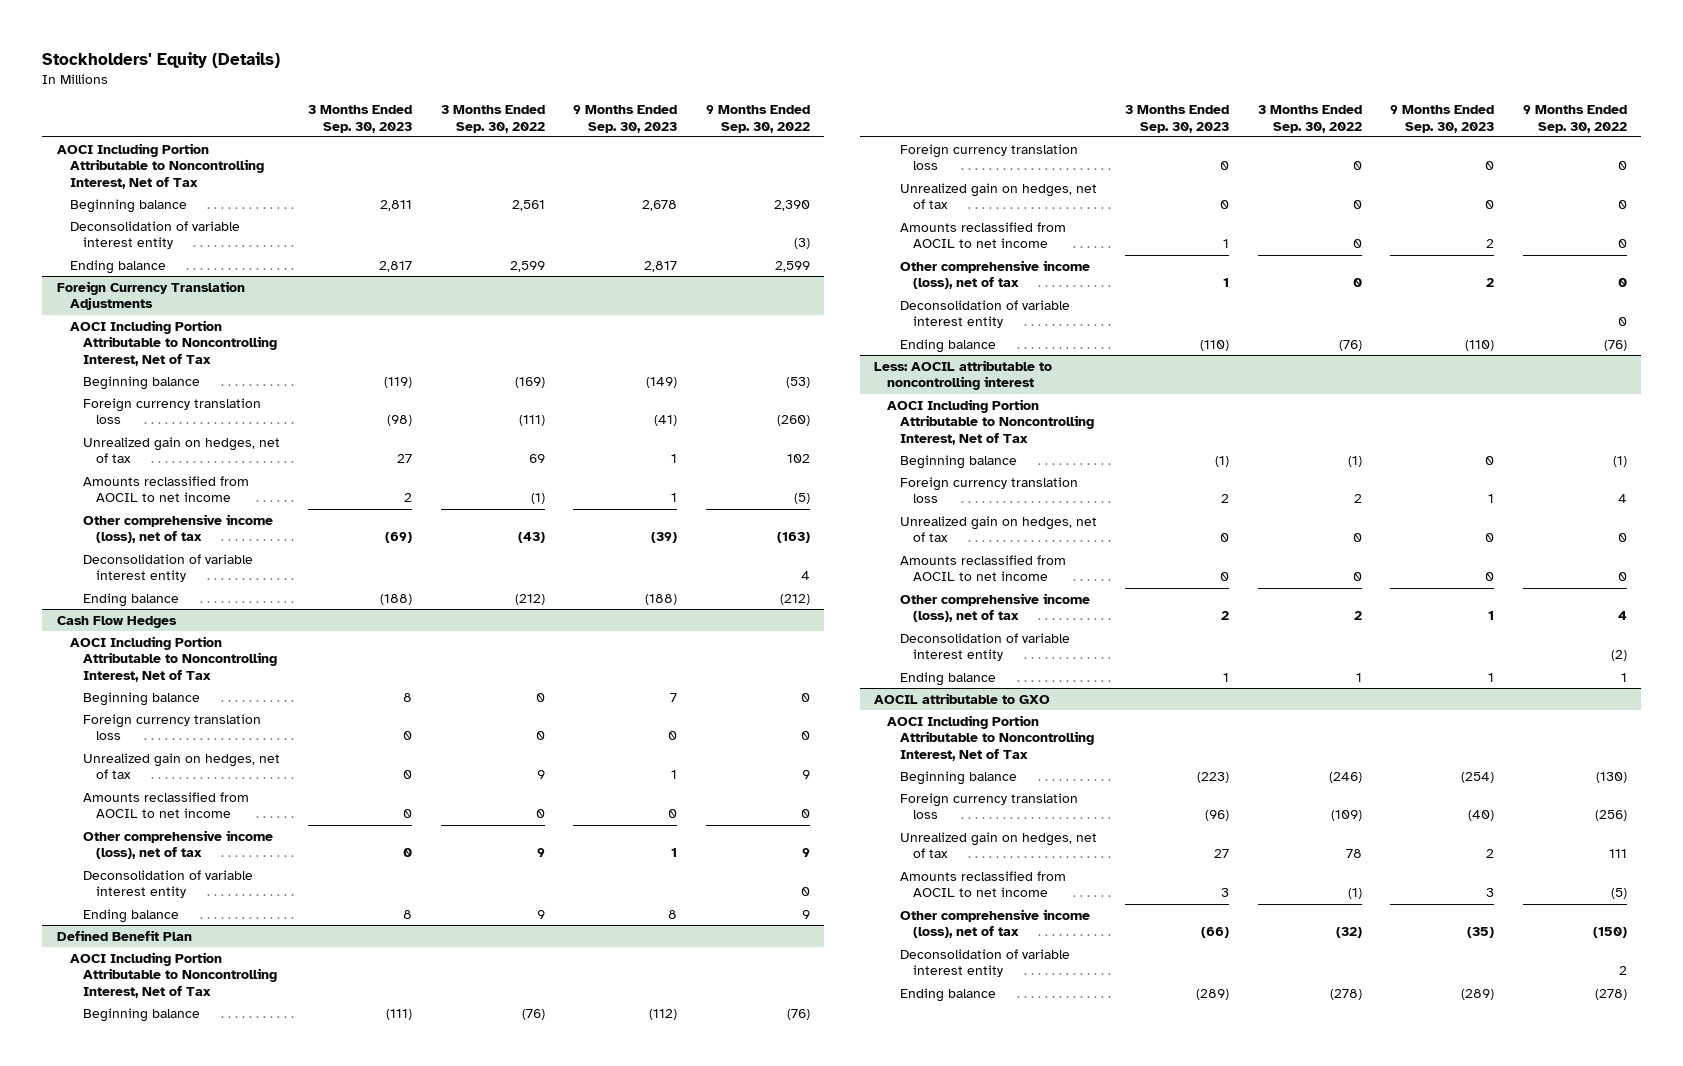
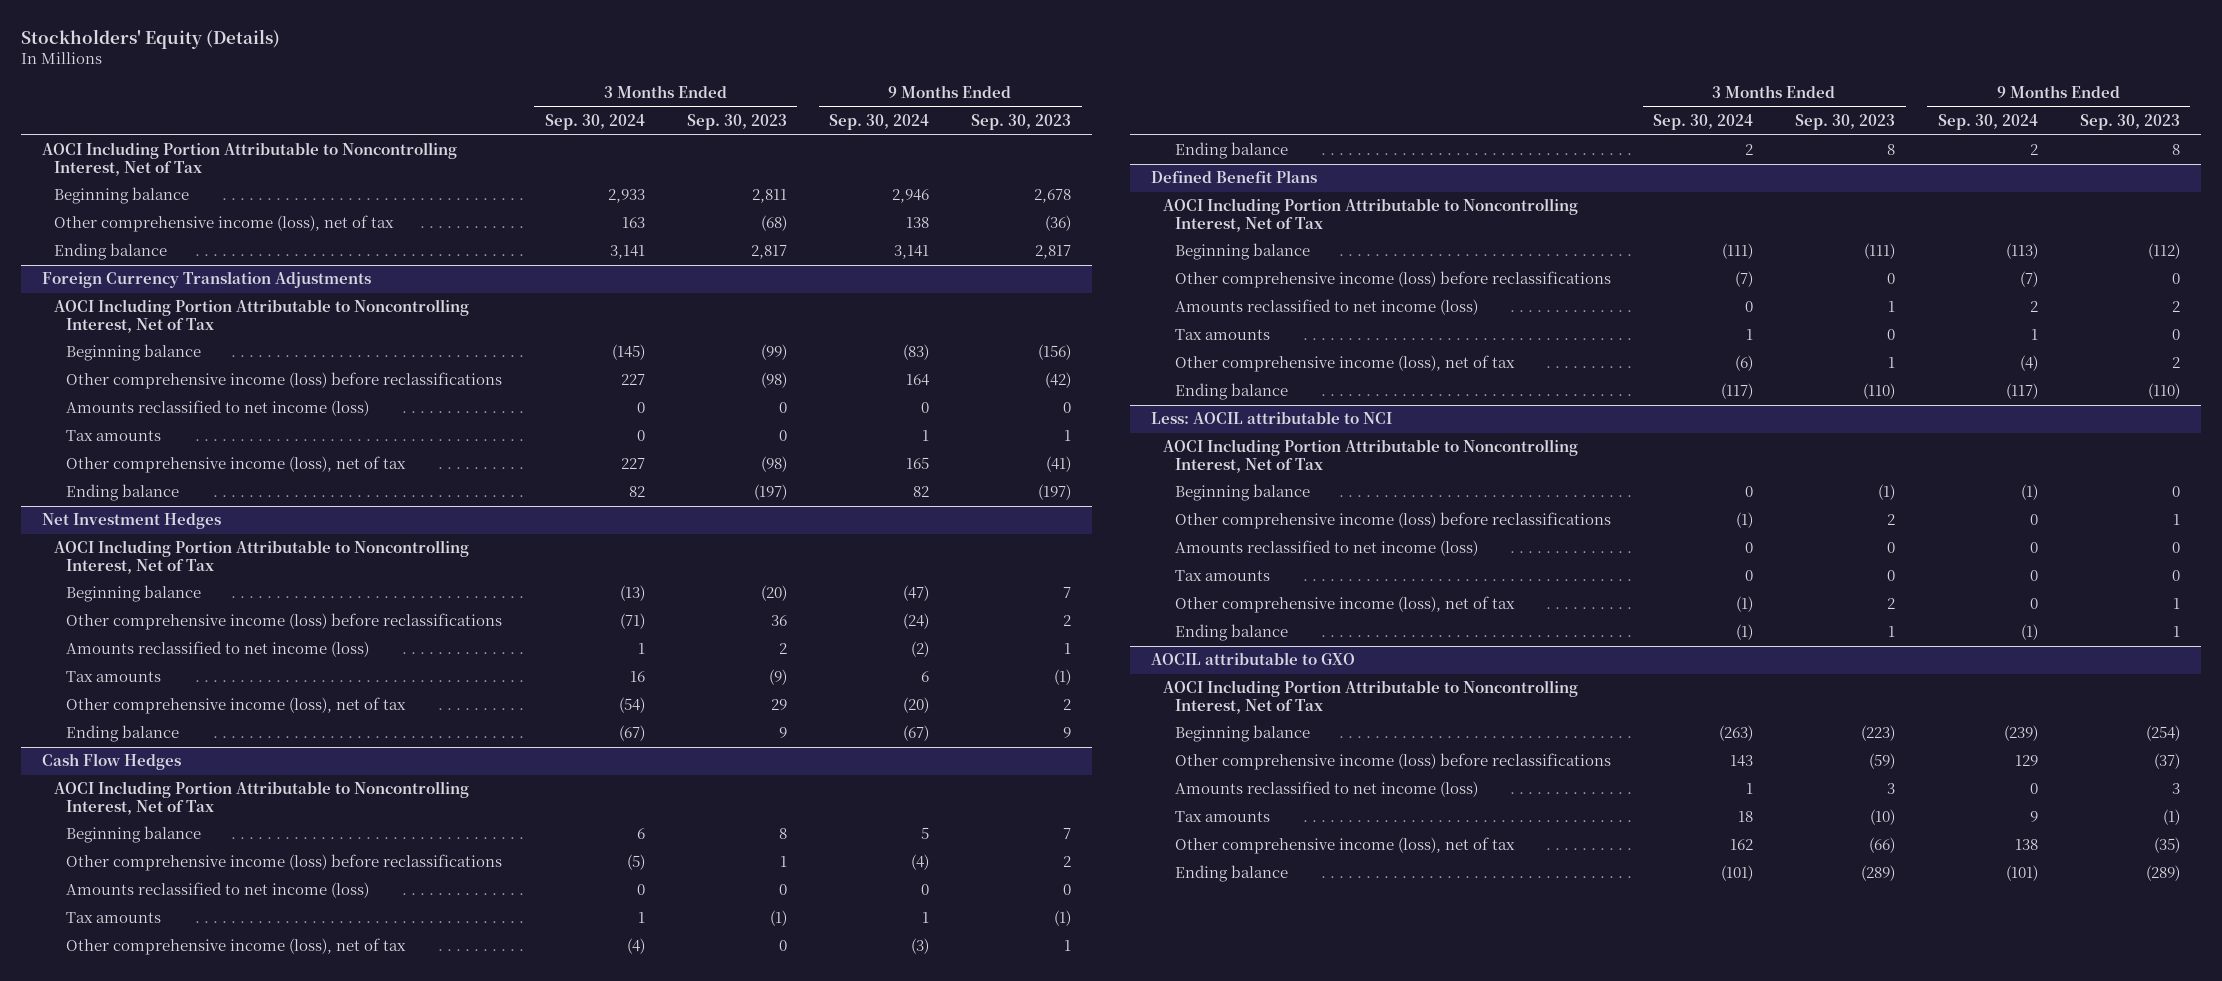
- | 3 Months Ended Sep. 30, 2023 | 3 Months Ended Sep. 30, 2022 | 9 Months Ended Sep. 30, 2023 | 9 Months Ended Sep. 30, 2022
+ | 3 Months Ended Sep. 30, 2024 | 3 Months Ended Sep. 30, 2023 | 9 Months Ended Sep. 30, 2024 | 9 Months Ended Sep. 30, 2023
- Deconsolidation of variable interest entity | | | | (3)
+ Other comprehensive income (loss), net of tax | 163 | (68) | 138 | (36)
@ Foreign Currency Translation Adjustments
- Beginning balance | (119) | (169) | (149) | (53)
- Foreign currency translation loss | (98) | (111) | (41) | (260)
- Unrealized gain on hedges, net of tax | 27 | 69 | 1 | 102
- Amounts reclassified from AOCIL to net income | 2 | (1) | 1 | (5)
- Other comprehensive income (loss), net of tax | (69) | (43) | (39) | (163)
- Deconsolidation of variable interest entity | | | | 4
- Ending balance | (188) | (212) | (188) | (212)
+ Beginning balance | (145) | (99) | (83) | (156)
+ Other comprehensive income (loss) before reclassifications | 227 | (98) | 164 | (42)
+ Amounts reclassified to net income (loss) | 0 | 0 | 0 | 0
+ Tax amounts | 0 | 0 | 1 | 1
+ Other comprehensive income (loss), net of tax | 227 | (98) | 165 | (41)
+ Ending balance | 82 | (197) | 82 | (197)
+ Net Investment Hedges
+ AOCI Including Portion Attributable to Noncontrolling Interest, Net of Tax
+ Beginning balance | (13) | (20) | (47) | 7
+ Other comprehensive income (loss) before reclassifications | (71) | 36 | (24) | 2
+ Amounts reclassified to net income (loss) | 1 | 2 | (2) | 1
+ Tax amounts | 16 | (9) | 6 | (1)
+ Other comprehensive income (loss), net of tax | (54) | 29 | (20) | 2
+ Ending balance | (67) | 9 | (67) | 9
@ Cash Flow Hedges
- Foreign currency translation loss | 0 | 0 | 0 | 0
- Unrealized gain on hedges, net of tax | 0 | 9 | 1 | 9
- Amounts reclassified from AOCIL to net income | 0 | 0 | 0 | 0
+ Other comprehensive income (loss) before reclassifications | (5) | 1 | (4) | 2
+ Amounts reclassified to net income (loss) | 0 | 0 | 0 | 0
+ Tax amounts | 1 | (1) | 1 | (1)
- Deconsolidation of variable interest entity | | | | 0
- Defined Benefit Plan
+ Defined Benefit Plans
- Foreign currency translation loss | 0 | 0 | 0 | 0
- Unrealized gain on hedges, net of tax | 0 | 0 | 0 | 0
- Amounts reclassified from AOCIL to net income | 1 | 0 | 2 | 0
+ Other comprehensive income (loss) before reclassifications | (7) | 0 | (7) | 0
+ Amounts reclassified to net income (loss) | 0 | 1 | 2 | 2
+ Tax amounts | 1 | 0 | 1 | 0
- Deconsolidation of variable interest entity | | | | 0
- Less: AOCIL attributable to noncontrolling interest
+ Less: AOCIL attributable to NCI
- Foreign currency translation loss | 2 | 2 | 1 | 4
- Unrealized gain on hedges, net of tax | 0 | 0 | 0 | 0
- Amounts reclassified from AOCIL to net income | 0 | 0 | 0 | 0
+ Other comprehensive income (loss) before reclassifications | (1) | 2 | 0 | 1
+ Amounts reclassified to net income (loss) | 0 | 0 | 0 | 0
+ Tax amounts | 0 | 0 | 0 | 0
- Deconsolidation of variable interest entity | | | | (2)
@ AOCIL attributable to GXO
- Foreign currency translation loss | (96) | (109) | (40) | (256)
- Unrealized gain on hedges, net of tax | 27 | 78 | 2 | 111
- Amounts reclassified from AOCIL to net income | 3 | (1) | 3 | (5)
+ Other comprehensive income (loss) before reclassifications | 143 | (59) | 129 | (37)
+ Amounts reclassified to net income (loss) | 1 | 3 | 0 | 3
+ Tax amounts | 18 | (10) | 9 | (1)
- Deconsolidation of variable interest entity | | | | 2

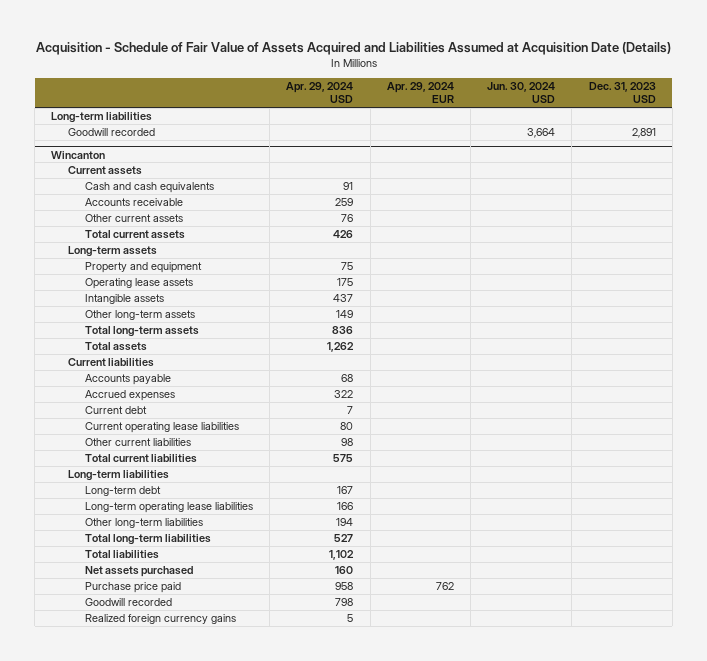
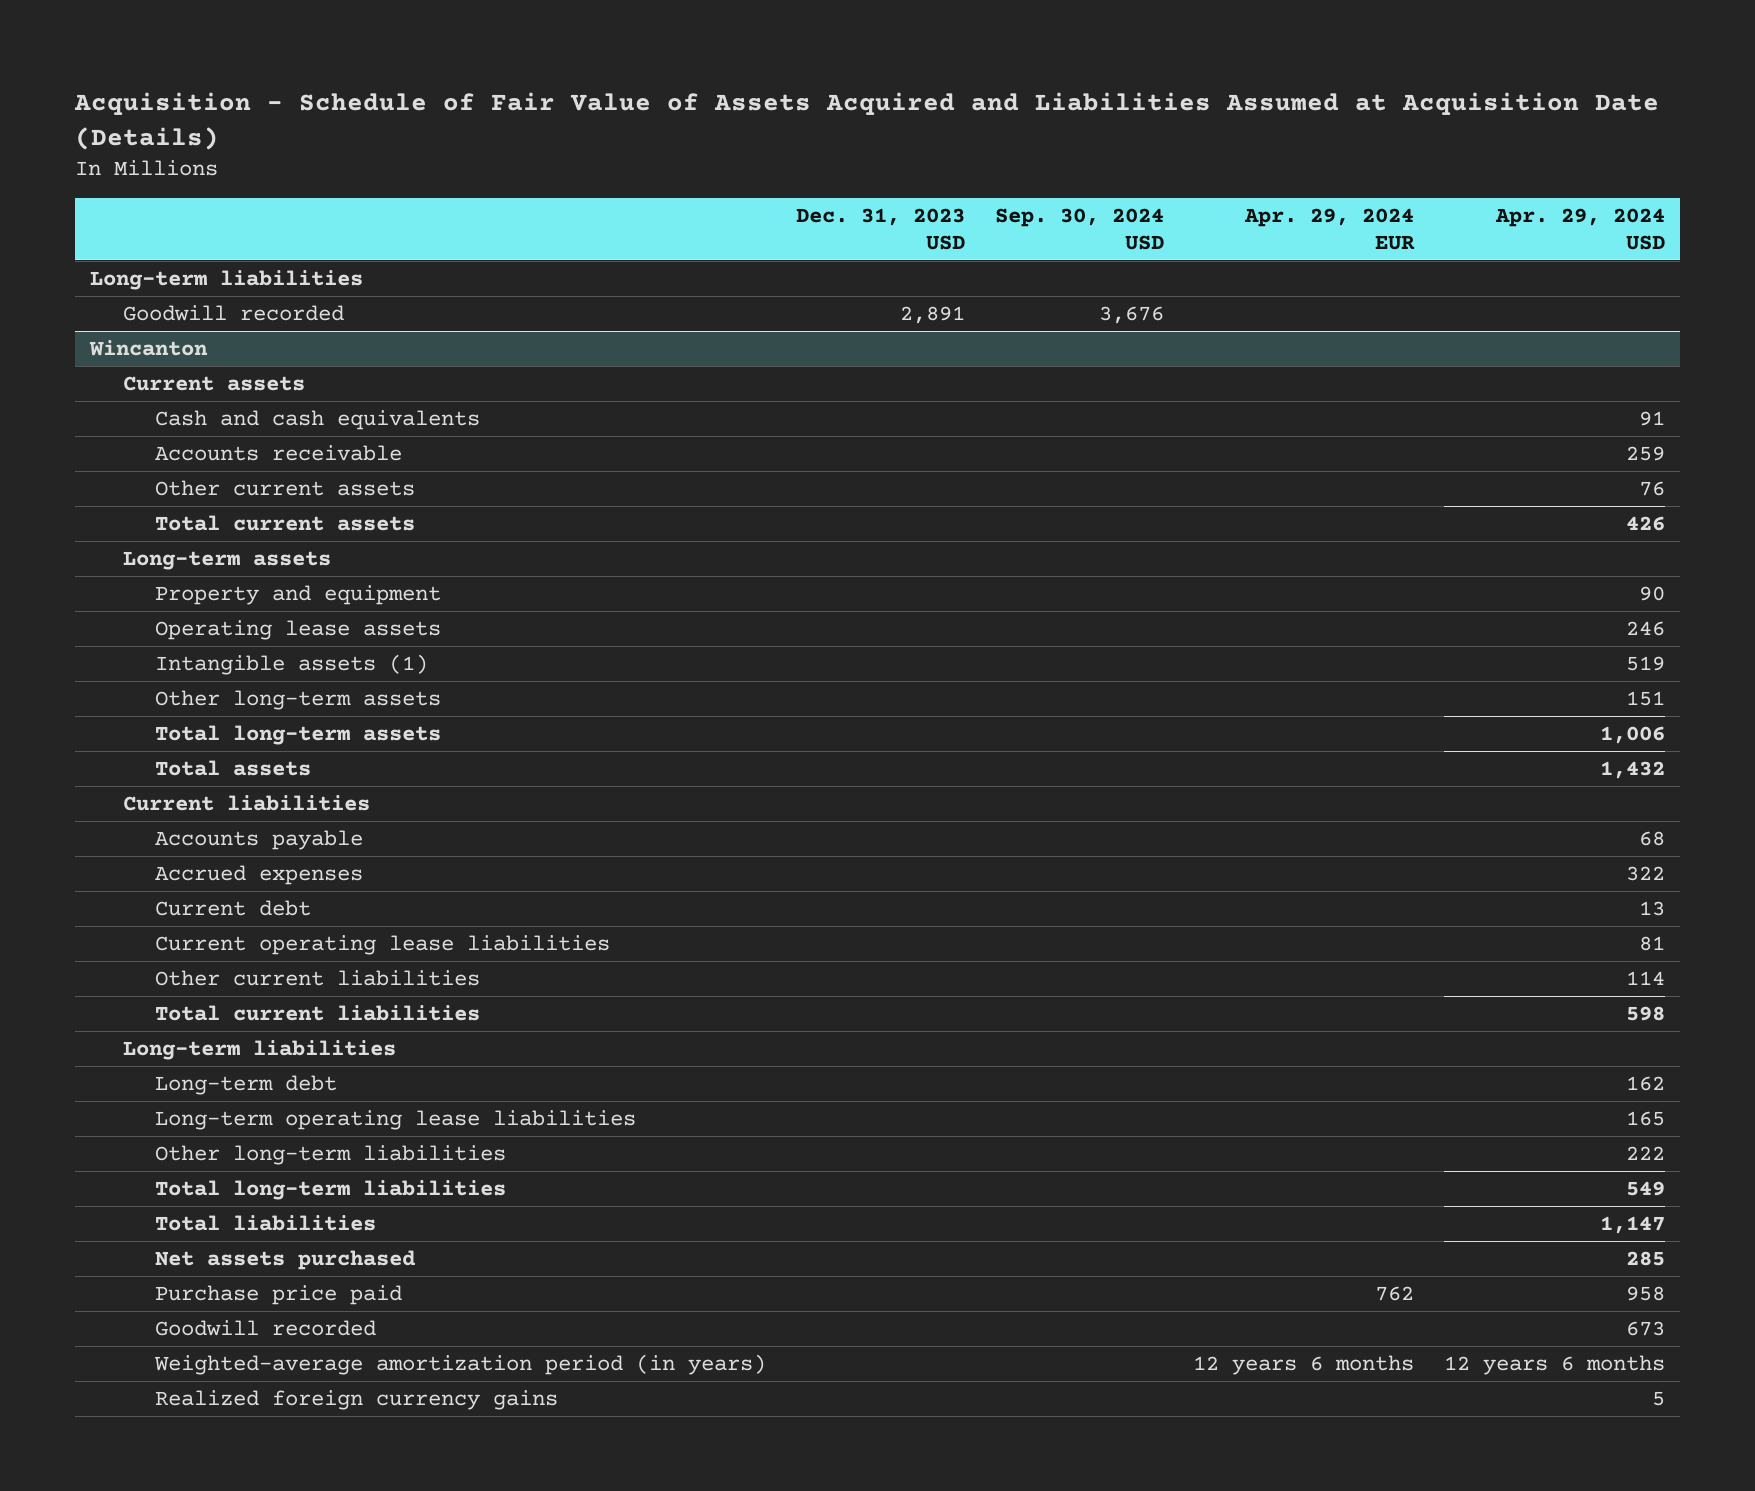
- | Apr. 29, 2024 USD | Apr. 29, 2024 EUR | Jun. 30, 2024 USD | Dec. 31, 2023 USD
+ | Dec. 31, 2023 USD | Sep. 30, 2024 USD | Apr. 29, 2024 EUR | Apr. 29, 2024 USD
@ Wincanton
- Property and equipment | 75 | | |
- Operating lease assets | 175 | | |
- Intangible assets | 437 | | |
- Other long-term assets | 149 | | |
- Total long-term assets | 836 | | |
- Total assets | 1,262 | | |
+ Property and equipment | | | | 90
+ Operating lease assets | | | | 246
+ Intangible assets (1) | | | | 519
+ Other long-term assets | | | | 151
+ Total long-term assets | | | | 1,006
+ Total assets | | | | 1,432
- Current debt | 7 | | |
- Current operating lease liabilities | 80 | | |
- Other current liabilities | 98 | | |
- Total current liabilities | 575 | | |
+ Current debt | | | | 13
+ Current operating lease liabilities | | | | 81
+ Other current liabilities | | | | 114
+ Total current liabilities | | | | 598
- Long-term debt | 167 | | |
- Long-term operating lease liabilities | 166 | | |
- Other long-term liabilities | 194 | | |
- Total long-term liabilities | 527 | | |
- Total liabilities | 1,102 | | |
- Net assets purchased | 160 | | |
+ Long-term debt | | | | 162
+ Long-term operating lease liabilities | | | | 165
+ Other long-term liabilities | | | | 222
+ Total long-term liabilities | | | | 549
+ Total liabilities | | | | 1,147
+ Net assets purchased | | | | 285
- Goodwill recorded | 798 | | |
+ Goodwill recorded | | | | 673
+ Weighted-average amortization period (in years) | | | 12 years 6 months | 12 years 6 months

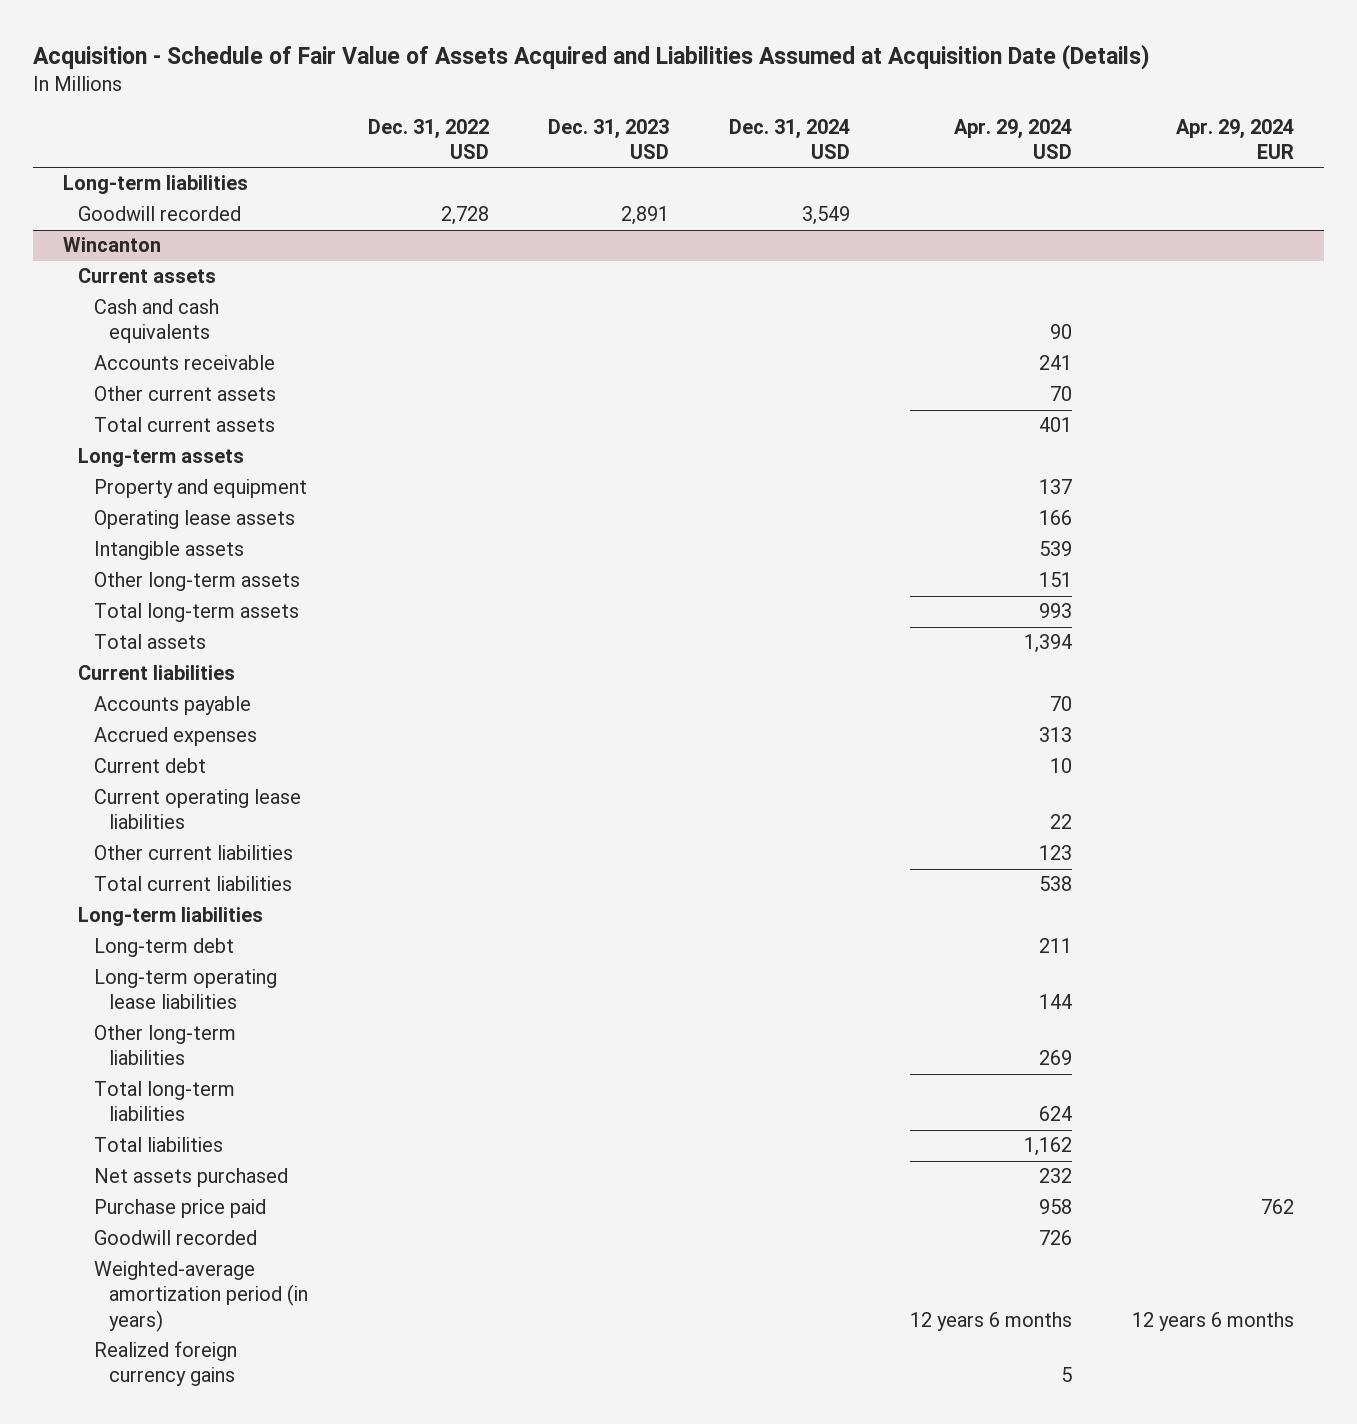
- | Dec. 31, 2023 USD | Sep. 30, 2024 USD | Apr. 29, 2024 EUR | Apr. 29, 2024 USD
+ | Dec. 31, 2022 USD | Dec. 31, 2023 USD | Dec. 31, 2024 USD | Apr. 29, 2024 USD | Apr. 29, 2024 EUR
@ Wincanton
- Cash and cash equivalents | | | | 91
- Accounts receivable | | | | 259
- Other current assets | | | | 76
- Total current assets | | | | 426
+ Cash and cash equivalents | | | | 90 |
+ Accounts receivable | | | | 241 |
+ Other current assets | | | | 70 |
+ Total current assets | | | | 401 |
- Property and equipment | | | | 90
- Operating lease assets | | | | 246
- Intangible assets (1) | | | | 519
+ Property and equipment | | | | 137 |
+ Operating lease assets | | | | 166 |
+ Intangible assets | | | | 539 |
- Total long-term assets | | | | 1,006
- Total assets | | | | 1,432
+ Total long-term assets | | | | 993 |
+ Total assets | | | | 1,394 |
- Accounts payable | | | | 68
- Accrued expenses | | | | 322
- Current debt | | | | 13
- Current operating lease liabilities | | | | 81
- Other current liabilities | | | | 114
- Total current liabilities | | | | 598
+ Accounts payable | | | | 70 |
+ Accrued expenses | | | | 313 |
+ Current debt | | | | 10 |
+ Current operating lease liabilities | | | | 22 |
+ Other current liabilities | | | | 123 |
+ Total current liabilities | | | | 538 |
- Long-term debt | | | | 162
- Long-term operating lease liabilities | | | | 165
- Other long-term liabilities | | | | 222
- Total long-term liabilities | | | | 549
- Total liabilities | | | | 1,147
- Net assets purchased | | | | 285
+ Long-term debt | | | | 211 |
+ Long-term operating lease liabilities | | | | 144 |
+ Other long-term liabilities | | | | 269 |
+ Total long-term liabilities | | | | 624 |
+ Total liabilities | | | | 1,162 |
+ Net assets purchased | | | | 232 |
- Goodwill recorded | | | | 673
+ Goodwill recorded | | | | 726 |

